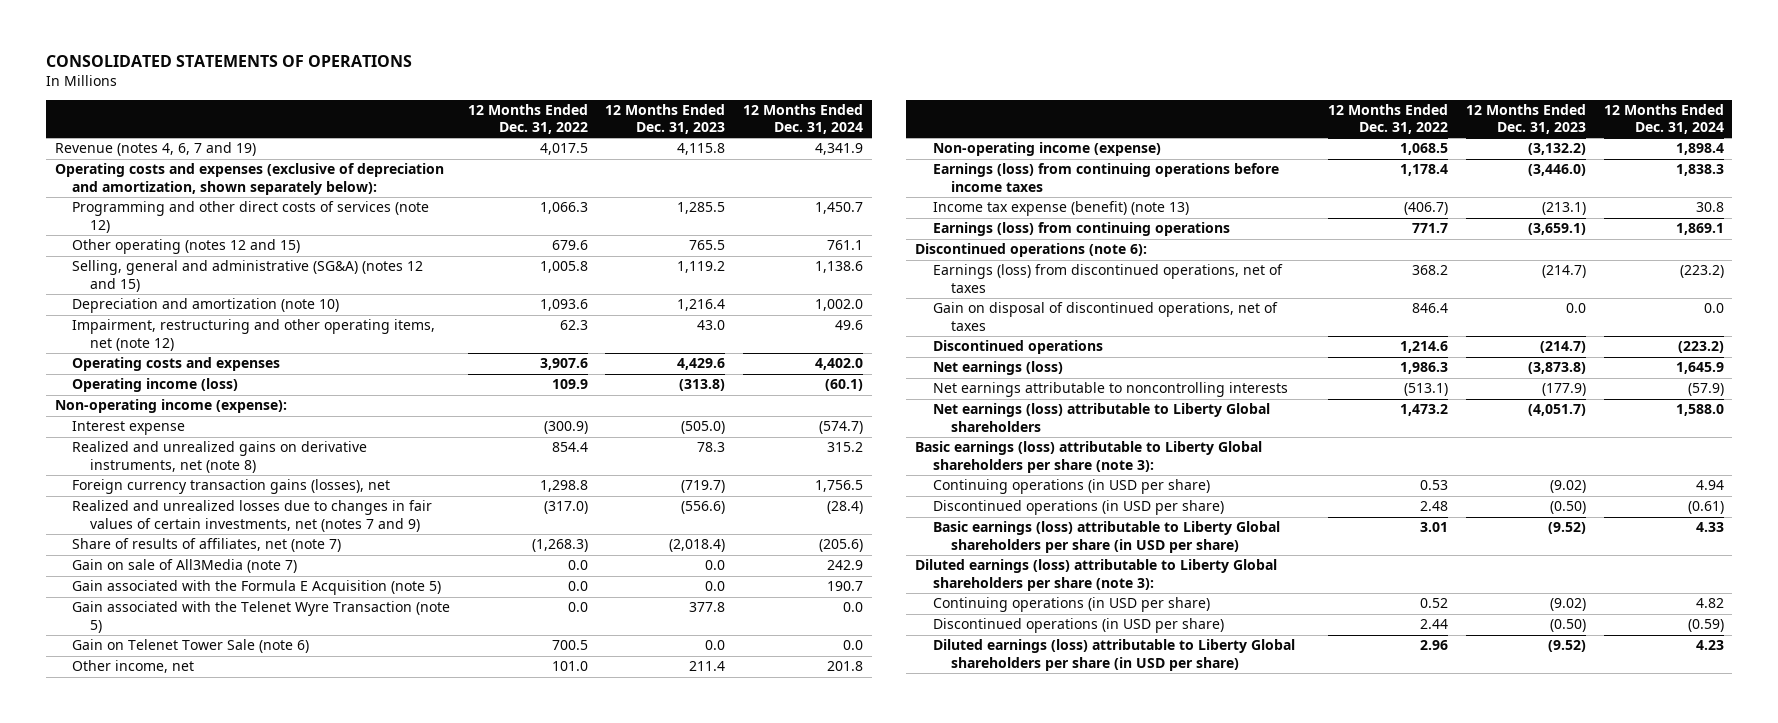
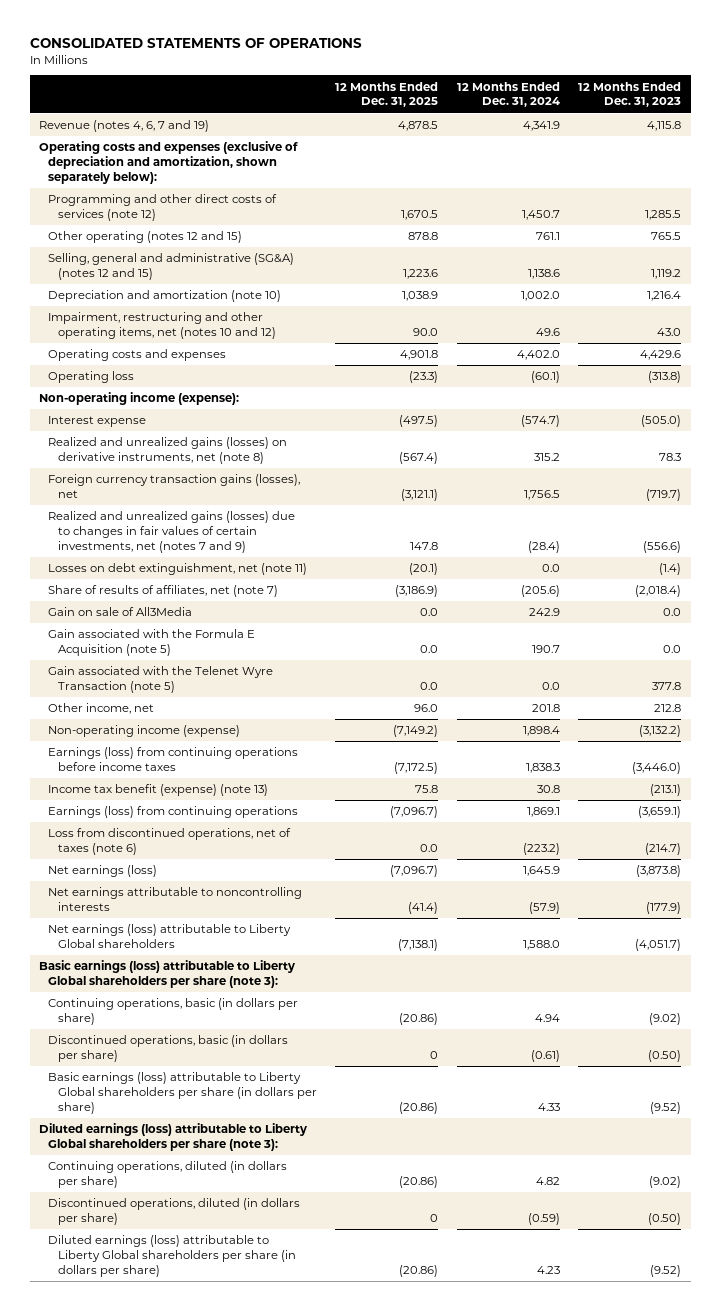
- | 12 Months Ended Dec. 31, 2022 | 12 Months Ended Dec. 31, 2023 | 12 Months Ended Dec. 31, 2024
+ | 12 Months Ended Dec. 31, 2025 | 12 Months Ended Dec. 31, 2024 | 12 Months Ended Dec. 31, 2023
- Impairment, restructuring and other operating items, net (note 12) | 62.3 | 43.0 | 49.6
+ Impairment, restructuring and other operating items, net (notes 10 and 12) | 90.0 | 49.6 | 43.0
- Operating income (loss) | 109.9 | (313.8) | (60.1)
+ Operating loss | (23.3) | (60.1) | (313.8)
- Realized and unrealized gains on derivative instruments, net (note 8) | 854.4 | 78.3 | 315.2
+ Realized and unrealized gains (losses) on derivative instruments, net (note 8) | (567.4) | 315.2 | 78.3
- Realized and unrealized losses due to changes in fair values of certain investments, net (notes 7 and 9) | (317.0) | (556.6) | (28.4)
+ Realized and unrealized gains (losses) due to changes in fair values of certain investments, net (notes 7 and 9) | 147.8 | (28.4) | (556.6)
+ Losses on debt extinguishment, net (note 11) | (20.1) | 0.0 | (1.4)
- Gain on sale of All3Media (note 7) | 0.0 | 0.0 | 242.9
+ Gain on sale of All3Media | 0.0 | 242.9 | 0.0
- Gain on Telenet Tower Sale (note 6) | 700.5 | 0.0 | 0.0
- Other income, net | 101.0 | 211.4 | 201.8
+ Other income, net | 96.0 | 201.8 | 212.8
- Income tax expense (benefit) (note 13) | (406.7) | (213.1) | 30.8
+ Income tax benefit (expense) (note 13) | 75.8 | 30.8 | (213.1)
- Discontinued operations (note 6):
- Earnings (loss) from discontinued operations, net of taxes | 368.2 | (214.7) | (223.2)
- Gain on disposal of discontinued operations, net of taxes | 846.4 | 0.0 | 0.0
- Discontinued operations | 1,214.6 | (214.7) | (223.2)
+ Loss from discontinued operations, net of taxes (note 6) | 0.0 | (223.2) | (214.7)
- Continuing operations (in USD per share) | 0.53 | (9.02) | 4.94
- Discontinued operations (in USD per share) | 2.48 | (0.50) | (0.61)
- Basic earnings (loss) attributable to Liberty Global shareholders per share (in USD per share) | 3.01 | (9.52) | 4.33
+ Continuing operations, basic (in dollars per share) | (20.86) | 4.94 | (9.02)
+ Discontinued operations, basic (in dollars per share) | 0 | (0.61) | (0.50)
+ Basic earnings (loss) attributable to Liberty Global shareholders per share (in dollars per share) | (20.86) | 4.33 | (9.52)
- Continuing operations (in USD per share) | 0.52 | (9.02) | 4.82
- Discontinued operations (in USD per share) | 2.44 | (0.50) | (0.59)
- Diluted earnings (loss) attributable to Liberty Global shareholders per share (in USD per share) | 2.96 | (9.52) | 4.23
+ Continuing operations, diluted (in dollars per share) | (20.86) | 4.82 | (9.02)
+ Discontinued operations, diluted (in dollars per share) | 0 | (0.59) | (0.50)
+ Diluted earnings (loss) attributable to Liberty Global shareholders per share (in dollars per share) | (20.86) | 4.23 | (9.52)

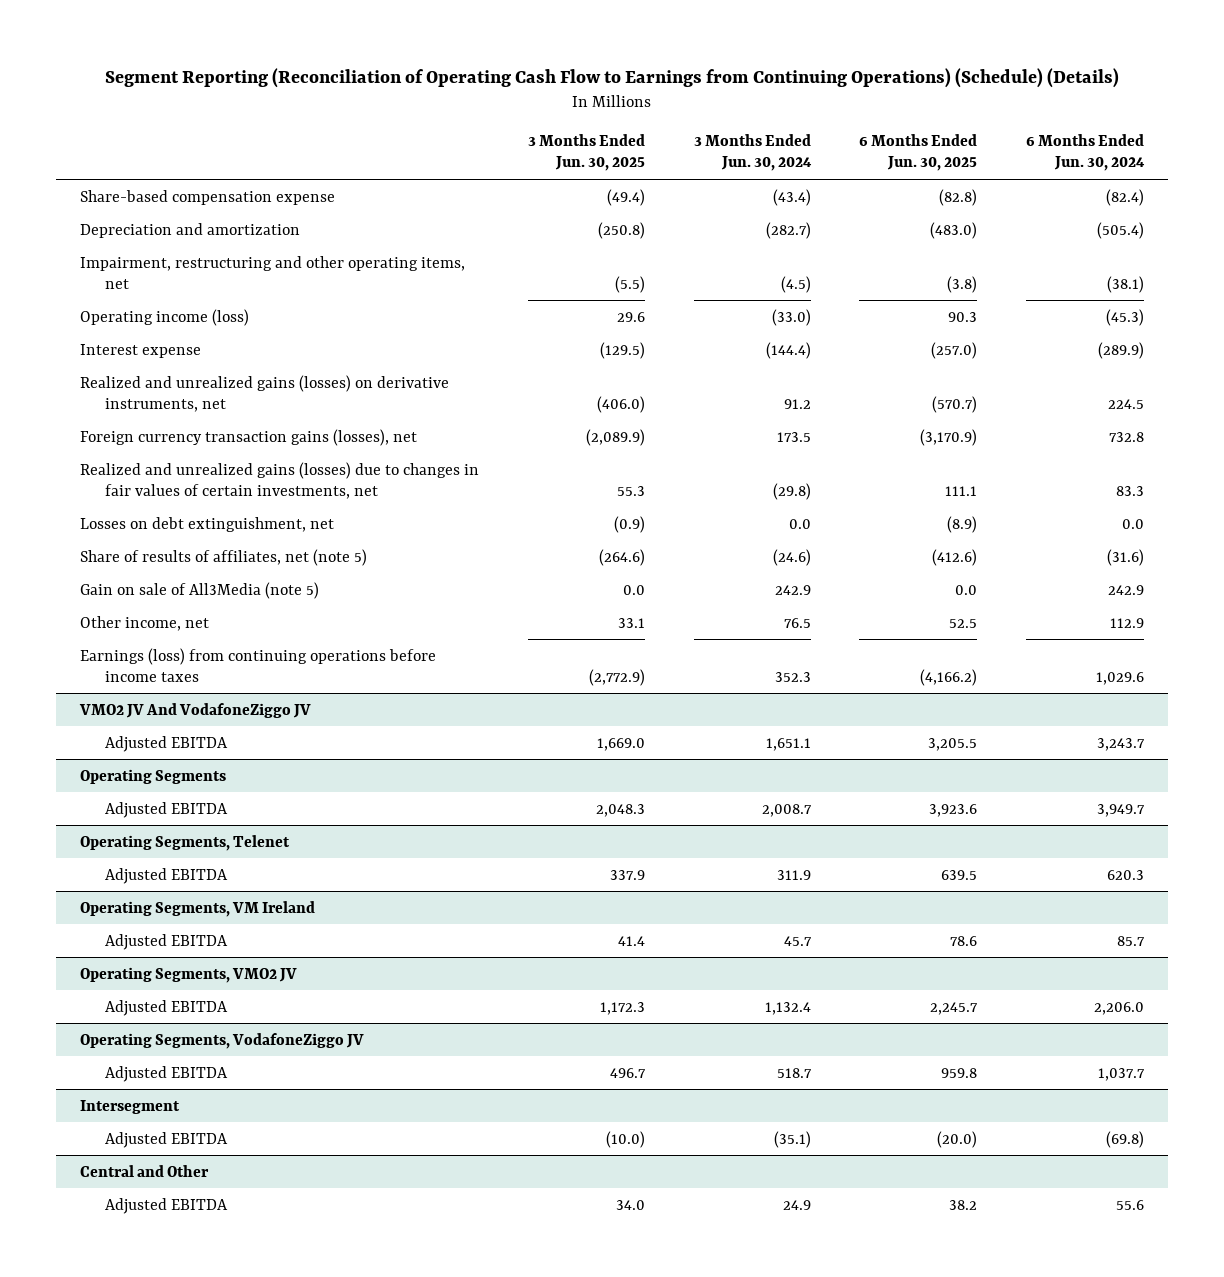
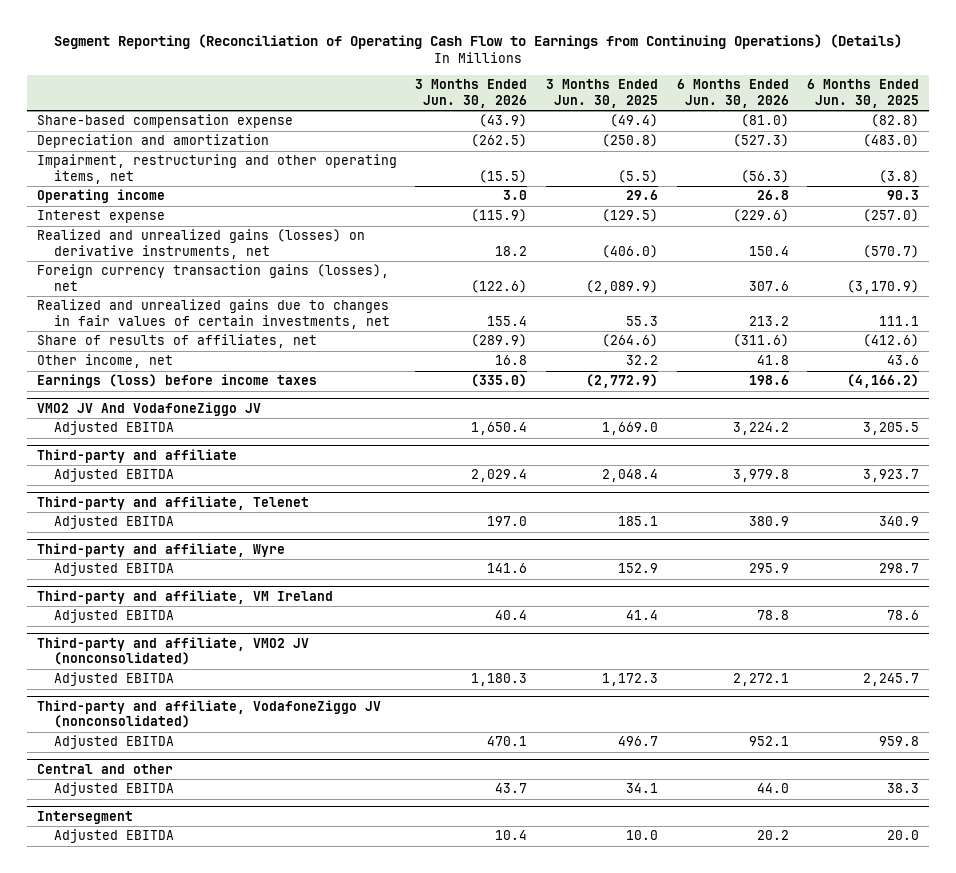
- Segment Reporting (Reconciliation of Operating Cash Flow to Earnings from Continuing Operations) (Schedule) (Details)
+ Segment Reporting (Reconciliation of Operating Cash Flow to Earnings from Continuing Operations) (Details)
- | 3 Months Ended Jun. 30, 2025 | 3 Months Ended Jun. 30, 2024 | 6 Months Ended Jun. 30, 2025 | 6 Months Ended Jun. 30, 2024
+ | 3 Months Ended Jun. 30, 2026 | 3 Months Ended Jun. 30, 2025 | 6 Months Ended Jun. 30, 2026 | 6 Months Ended Jun. 30, 2025
- Operating income (loss) | 29.6 | (33.0) | 90.3 | (45.3)
+ Operating income | 3.0 | 29.6 | 26.8 | 90.3
- Realized and unrealized gains (losses) due to changes in fair values of certain investments, net | 55.3 | (29.8) | 111.1 | 83.3
- Losses on debt extinguishment, net | (0.9) | 0.0 | (8.9) | 0.0
- Share of results of affiliates, net (note 5) | (264.6) | (24.6) | (412.6) | (31.6)
- Gain on sale of All3Media (note 5) | 0.0 | 242.9 | 0.0 | 242.9
- Other income, net | 33.1 | 76.5 | 52.5 | 112.9
- Earnings (loss) from continuing operations before income taxes | (2,772.9) | 352.3 | (4,166.2) | 1,029.6
+ Realized and unrealized gains due to changes in fair values of certain investments, net | 155.4 | 55.3 | 213.2 | 111.1
+ Share of results of affiliates, net | (289.9) | (264.6) | (311.6) | (412.6)
+ Other income, net | 16.8 | 32.2 | 41.8 | 43.6
+ Earnings (loss) before income taxes | (335.0) | (2,772.9) | 198.6 | (4,166.2)
- Operating Segments
- Adjusted EBITDA | 2,048.3 | 2,008.7 | 3,923.6 | 3,949.7
- Operating Segments, Telenet
- Adjusted EBITDA | 337.9 | 311.9 | 639.5 | 620.3
- Operating Segments, VM Ireland
+ Third-party and affiliate
+ Adjusted EBITDA | 2,029.4 | 2,048.4 | 3,979.8 | 3,923.7
+ Third-party and affiliate, Telenet
+ Adjusted EBITDA | 197.0 | 185.1 | 380.9 | 340.9
+ Third-party and affiliate, Wyre
+ Adjusted EBITDA | 141.6 | 152.9 | 295.9 | 298.7
+ Third-party and affiliate, VM Ireland
- Operating Segments, VMO2 JV
+ Third-party and affiliate, VMO2 JV (nonconsolidated)
- Operating Segments, VodafoneZiggo JV
+ Third-party and affiliate, VodafoneZiggo JV (nonconsolidated)
+ Central and other
+ Adjusted EBITDA | 43.7 | 34.1 | 44.0 | 38.3
@ Intersegment
- Adjusted EBITDA | (10.0) | (35.1) | (20.0) | (69.8)
- Central and Other
- Adjusted EBITDA | 34.0 | 24.9 | 38.2 | 55.6
@ Intersegment
+ Adjusted EBITDA | 10.4 | 10.0 | 20.2 | 20.0

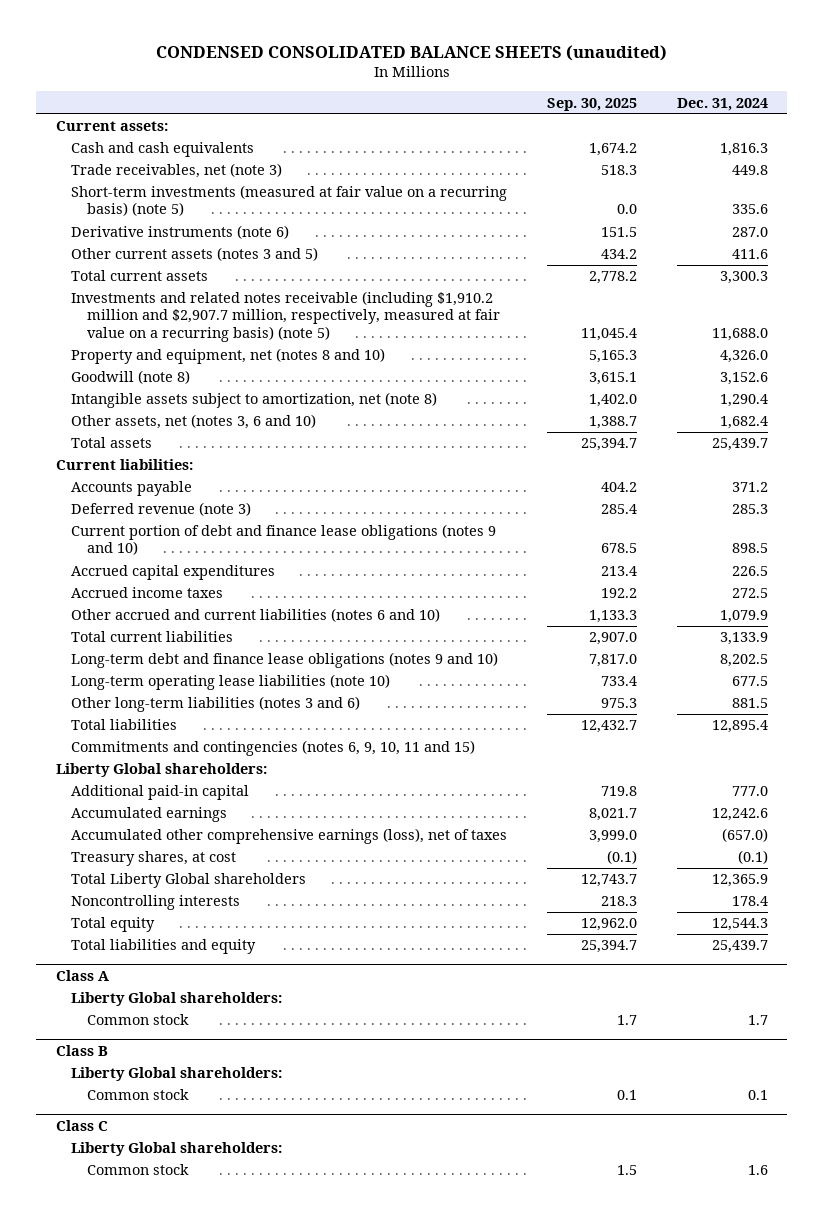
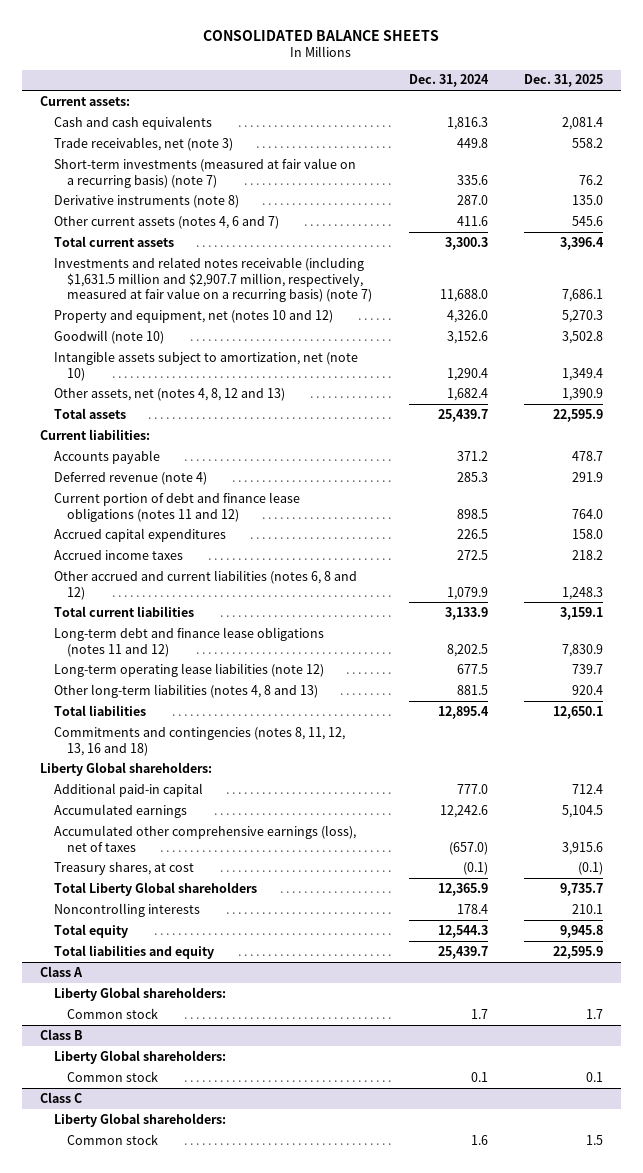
- CONDENSED CONSOLIDATED BALANCE SHEETS (unaudited)
+ CONSOLIDATED BALANCE SHEETS
- | Sep. 30, 2025 | Dec. 31, 2024
+ | Dec. 31, 2024 | Dec. 31, 2025
- Short-term investments (measured at fair value on a recurring basis) (note 5) | 0.0 | 335.6
- Derivative instruments (note 6) | 151.5 | 287.0
- Other current assets (notes 3 and 5) | 434.2 | 411.6
+ Short-term investments (measured at fair value on a recurring basis) (note 7) | 335.6 | 76.2
+ Derivative instruments (note 8) | 287.0 | 135.0
+ Other current assets (notes 4, 6 and 7) | 411.6 | 545.6
- Investments and related notes receivable (including $1,910.2 million and $2,907.7 million, respectively, measured at fair value on a recurring basis) (note 5) | 11,045.4 | 11,688.0
- Property and equipment, net (notes 8 and 10) | 5,165.3 | 4,326.0
- Goodwill (note 8) | 3,615.1 | 3,152.6
- Intangible assets subject to amortization, net (note 8) | 1,402.0 | 1,290.4
- Other assets, net (notes 3, 6 and 10) | 1,388.7 | 1,682.4
+ Investments and related notes receivable (including $1,631.5 million and $2,907.7 million, respectively, measured at fair value on a recurring basis) (note 7) | 11,688.0 | 7,686.1
+ Property and equipment, net (notes 10 and 12) | 4,326.0 | 5,270.3
+ Goodwill (note 10) | 3,152.6 | 3,502.8
+ Intangible assets subject to amortization, net (note 10) | 1,290.4 | 1,349.4
+ Other assets, net (notes 4, 8, 12 and 13) | 1,682.4 | 1,390.9
- Deferred revenue (note 3) | 285.4 | 285.3
- Current portion of debt and finance lease obligations (notes 9 and 10) | 678.5 | 898.5
+ Deferred revenue (note 4) | 285.3 | 291.9
+ Current portion of debt and finance lease obligations (notes 11 and 12) | 898.5 | 764.0
- Other accrued and current liabilities (notes 6 and 10) | 1,133.3 | 1,079.9
+ Other accrued and current liabilities (notes 6, 8 and 12) | 1,079.9 | 1,248.3
- Long-term debt and finance lease obligations (notes 9 and 10) | 7,817.0 | 8,202.5
- Long-term operating lease liabilities (note 10) | 733.4 | 677.5
- Other long-term liabilities (notes 3 and 6) | 975.3 | 881.5
+ Long-term debt and finance lease obligations (notes 11 and 12) | 8,202.5 | 7,830.9
+ Long-term operating lease liabilities (note 12) | 677.5 | 739.7
+ Other long-term liabilities (notes 4, 8 and 13) | 881.5 | 920.4
- Commitments and contingencies (notes 6, 9, 10, 11 and 15)
+ Commitments and contingencies (notes 8, 11, 12, 13, 16 and 18)

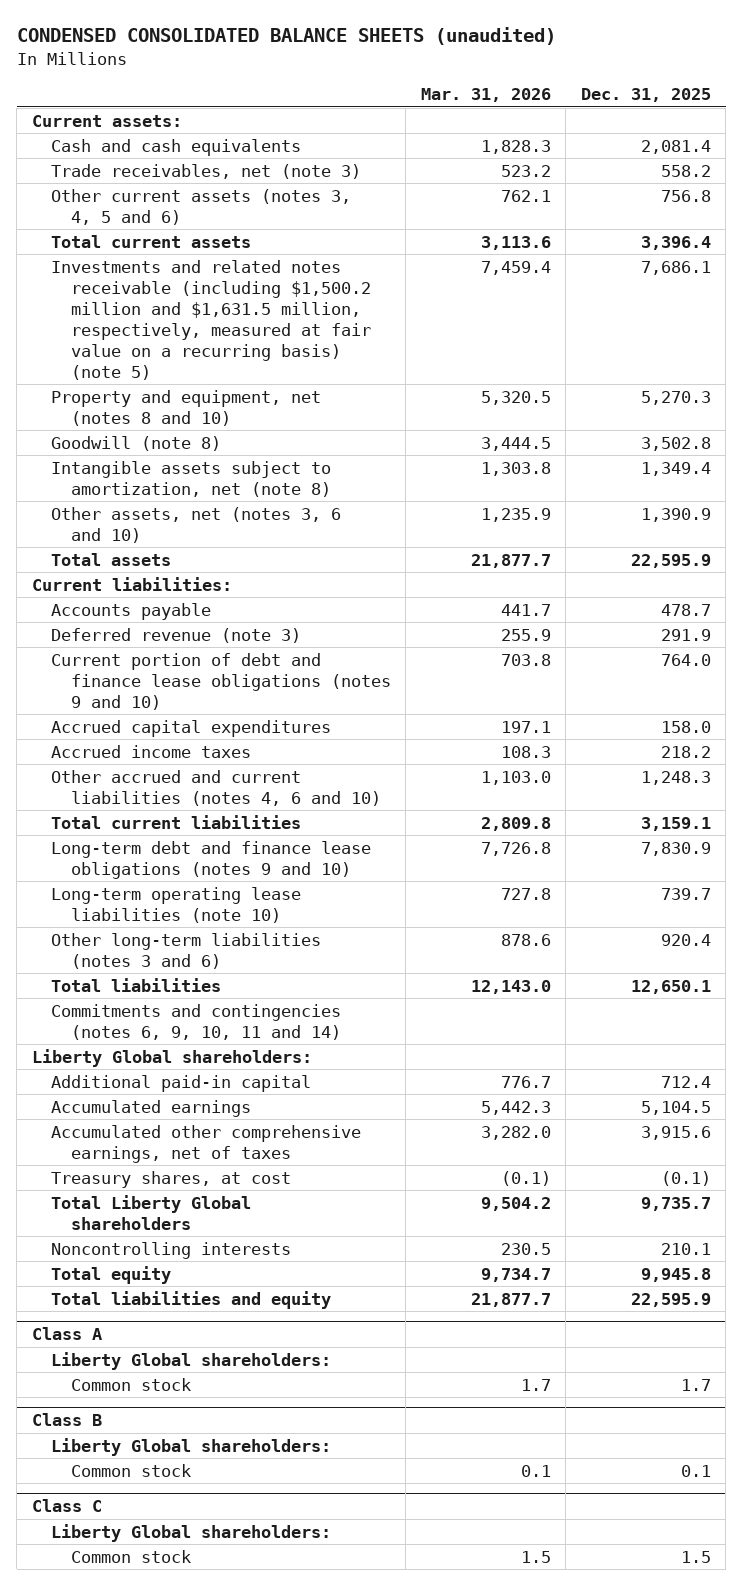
- CONSOLIDATED BALANCE SHEETS
+ CONDENSED CONSOLIDATED BALANCE SHEETS (unaudited)
- | Dec. 31, 2024 | Dec. 31, 2025
+ | Mar. 31, 2026 | Dec. 31, 2025
- Short-term investments (measured at fair value on a recurring basis) (note 7) | 335.6 | 76.2
- Derivative instruments (note 8) | 287.0 | 135.0
- Other current assets (notes 4, 6 and 7) | 411.6 | 545.6
+ Other current assets (notes 3, 4, 5 and 6) | 762.1 | 756.8
- Investments and related notes receivable (including $1,631.5 million and $2,907.7 million, respectively, measured at fair value on a recurring basis) (note 7) | 11,688.0 | 7,686.1
- Property and equipment, net (notes 10 and 12) | 4,326.0 | 5,270.3
- Goodwill (note 10) | 3,152.6 | 3,502.8
- Intangible assets subject to amortization, net (note 10) | 1,290.4 | 1,349.4
- Other assets, net (notes 4, 8, 12 and 13) | 1,682.4 | 1,390.9
+ Investments and related notes receivable (including $1,500.2 million and $1,631.5 million, respectively, measured at fair value on a recurring basis) (note 5) | 7,459.4 | 7,686.1
+ Property and equipment, net (notes 8 and 10) | 5,320.5 | 5,270.3
+ Goodwill (note 8) | 3,444.5 | 3,502.8
+ Intangible assets subject to amortization, net (note 8) | 1,303.8 | 1,349.4
+ Other assets, net (notes 3, 6 and 10) | 1,235.9 | 1,390.9
- Deferred revenue (note 4) | 285.3 | 291.9
- Current portion of debt and finance lease obligations (notes 11 and 12) | 898.5 | 764.0
+ Deferred revenue (note 3) | 255.9 | 291.9
+ Current portion of debt and finance lease obligations (notes 9 and 10) | 703.8 | 764.0
- Other accrued and current liabilities (notes 6, 8 and 12) | 1,079.9 | 1,248.3
+ Other accrued and current liabilities (notes 4, 6 and 10) | 1,103.0 | 1,248.3
- Long-term debt and finance lease obligations (notes 11 and 12) | 8,202.5 | 7,830.9
- Long-term operating lease liabilities (note 12) | 677.5 | 739.7
- Other long-term liabilities (notes 4, 8 and 13) | 881.5 | 920.4
+ Long-term debt and finance lease obligations (notes 9 and 10) | 7,726.8 | 7,830.9
+ Long-term operating lease liabilities (note 10) | 727.8 | 739.7
+ Other long-term liabilities (notes 3 and 6) | 878.6 | 920.4
- Commitments and contingencies (notes 8, 11, 12, 13, 16 and 18)
+ Commitments and contingencies (notes 6, 9, 10, 11 and 14)
- Accumulated other comprehensive earnings (loss), net of taxes | (657.0) | 3,915.6
+ Accumulated other comprehensive earnings, net of taxes | 3,282.0 | 3,915.6

